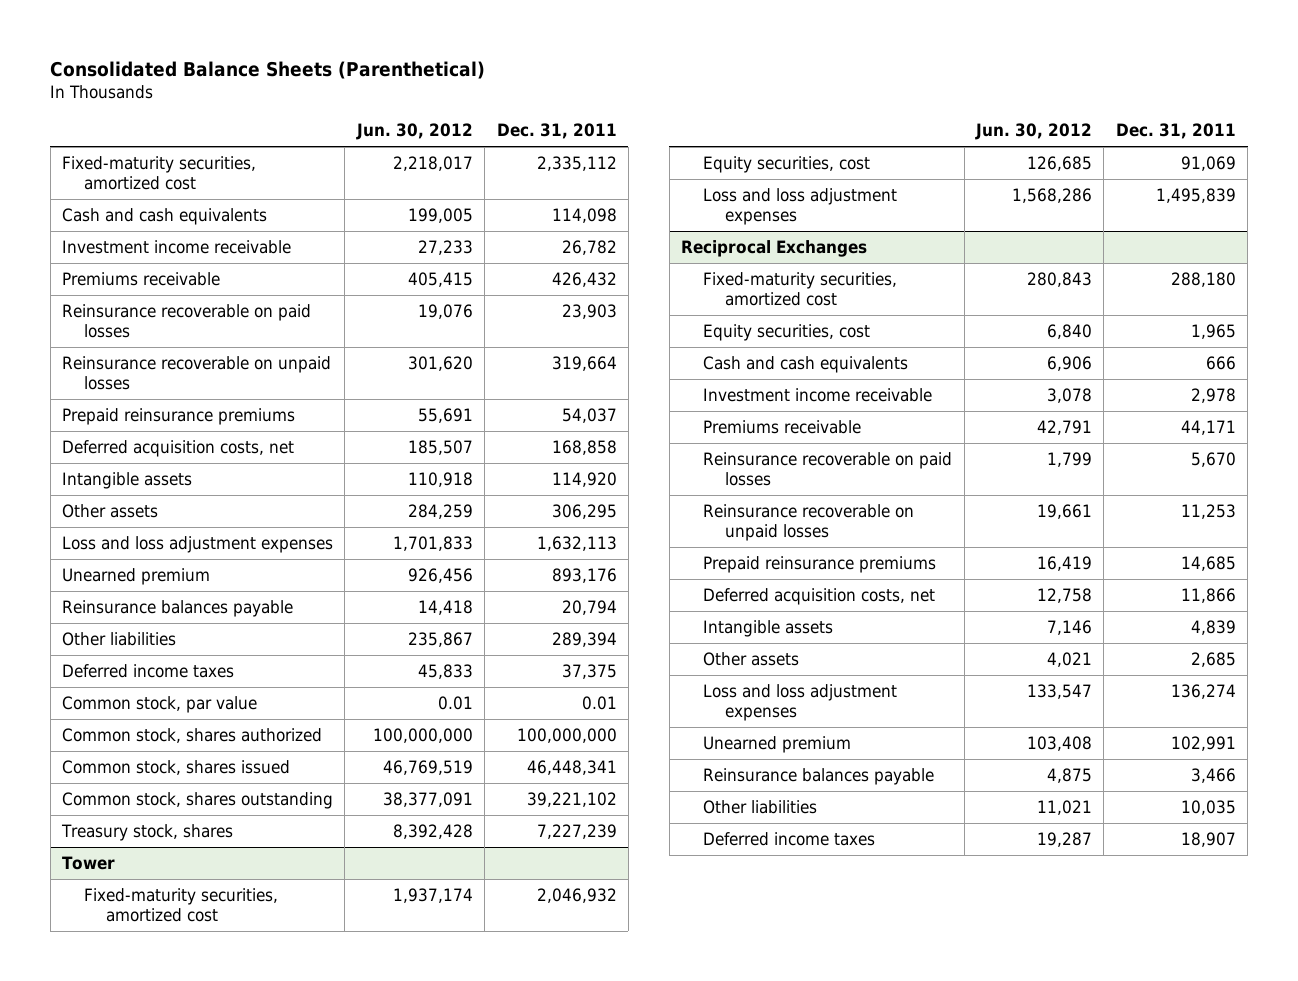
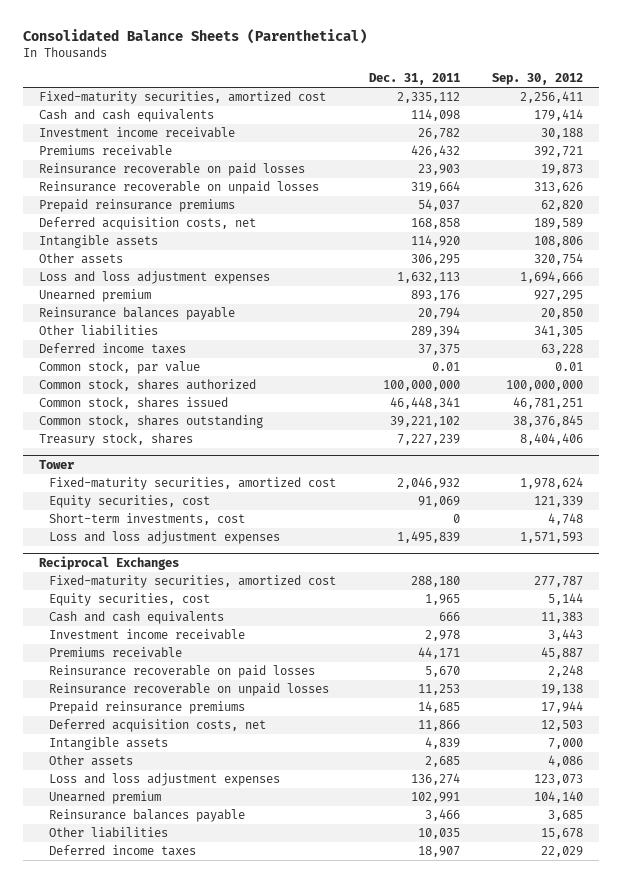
- | Jun. 30, 2012 | Dec. 31, 2011
+ | Dec. 31, 2011 | Sep. 30, 2012
@ Tower
+ Short-term investments, cost | 0 | 4,748

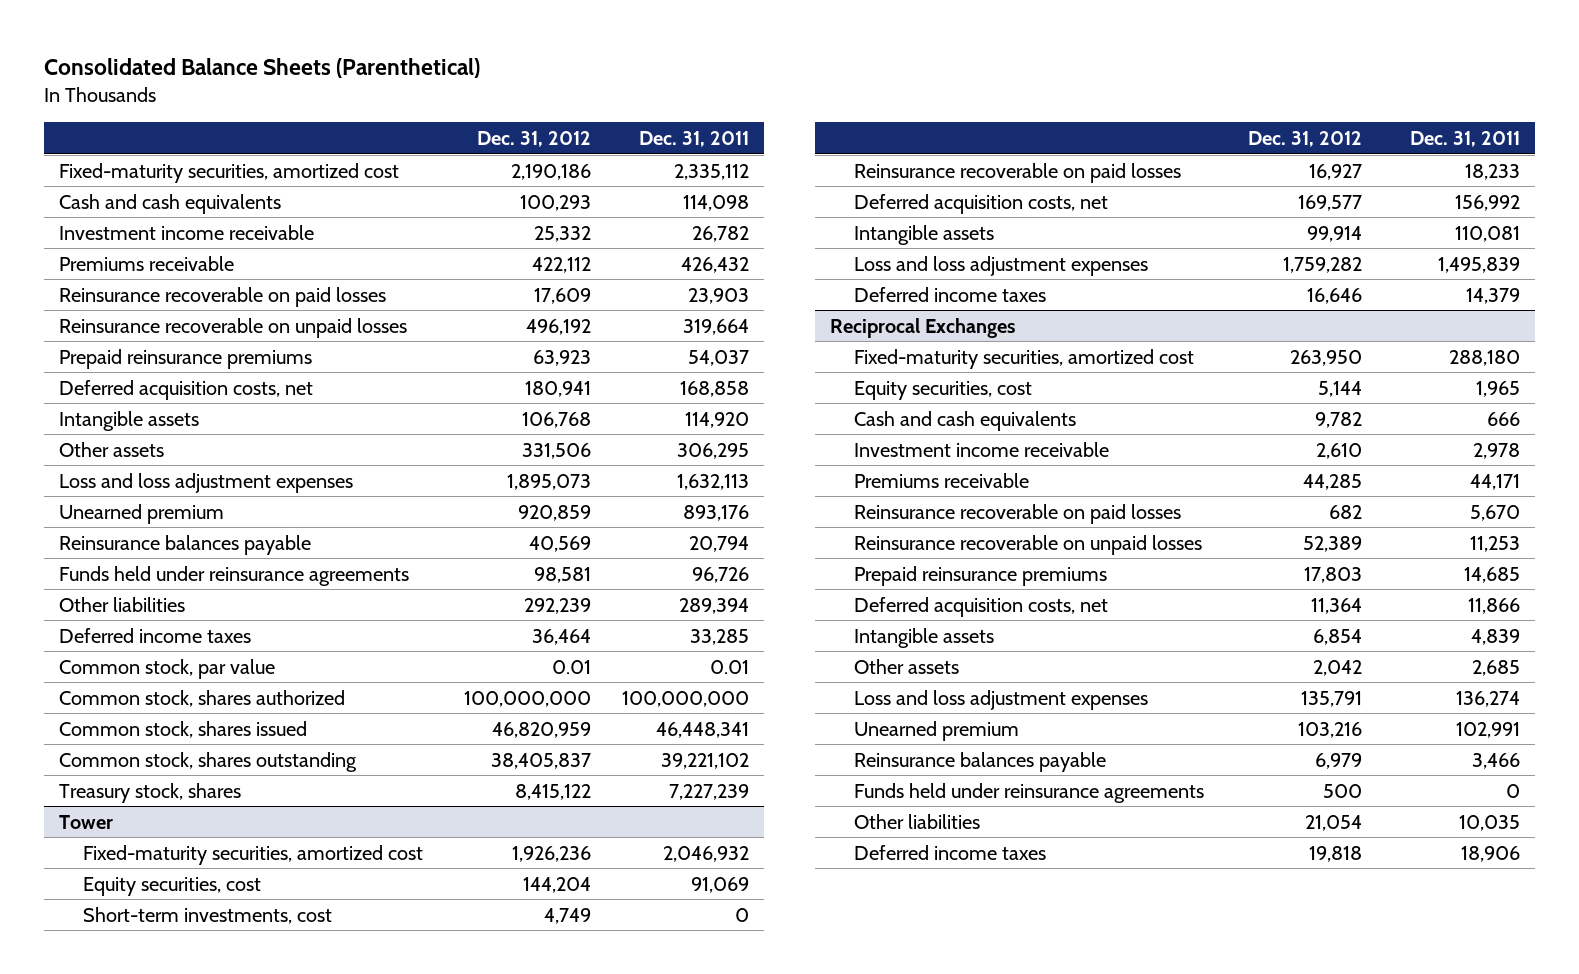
- | Dec. 31, 2011 | Sep. 30, 2012
+ | Dec. 31, 2012 | Dec. 31, 2011
+ Funds held under reinsurance agreements | 98,581 | 96,726
- Deferred income taxes | 37,375 | 63,228
+ Deferred income taxes | 36,464 | 33,285
@ Tower
+ Reinsurance recoverable on paid losses | 16,927 | 18,233
+ Deferred acquisition costs, net | 169,577 | 156,992
+ Intangible assets | 99,914 | 110,081
+ Deferred income taxes | 16,646 | 14,379
@ Reciprocal Exchanges
+ Funds held under reinsurance agreements | 500 | 0
- Deferred income taxes | 18,907 | 22,029
+ Deferred income taxes | 19,818 | 18,906

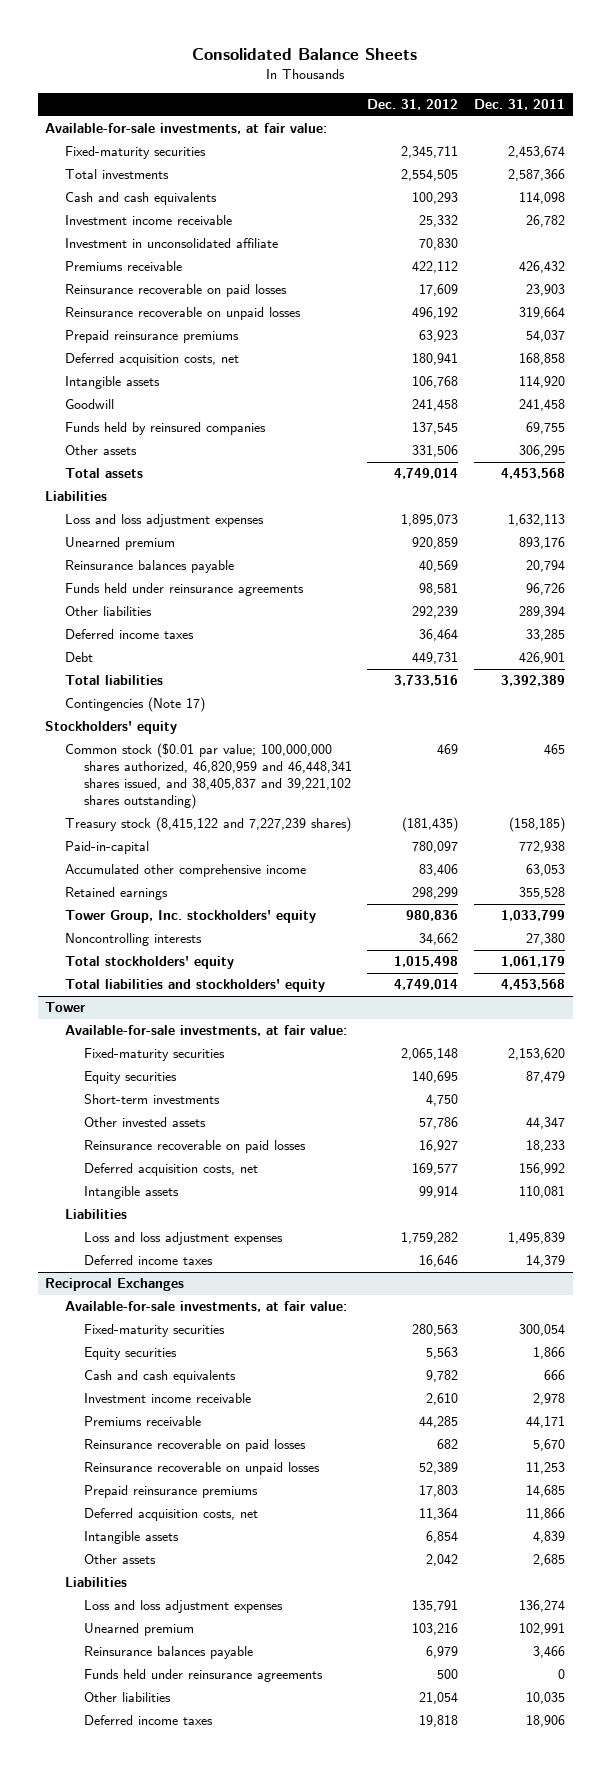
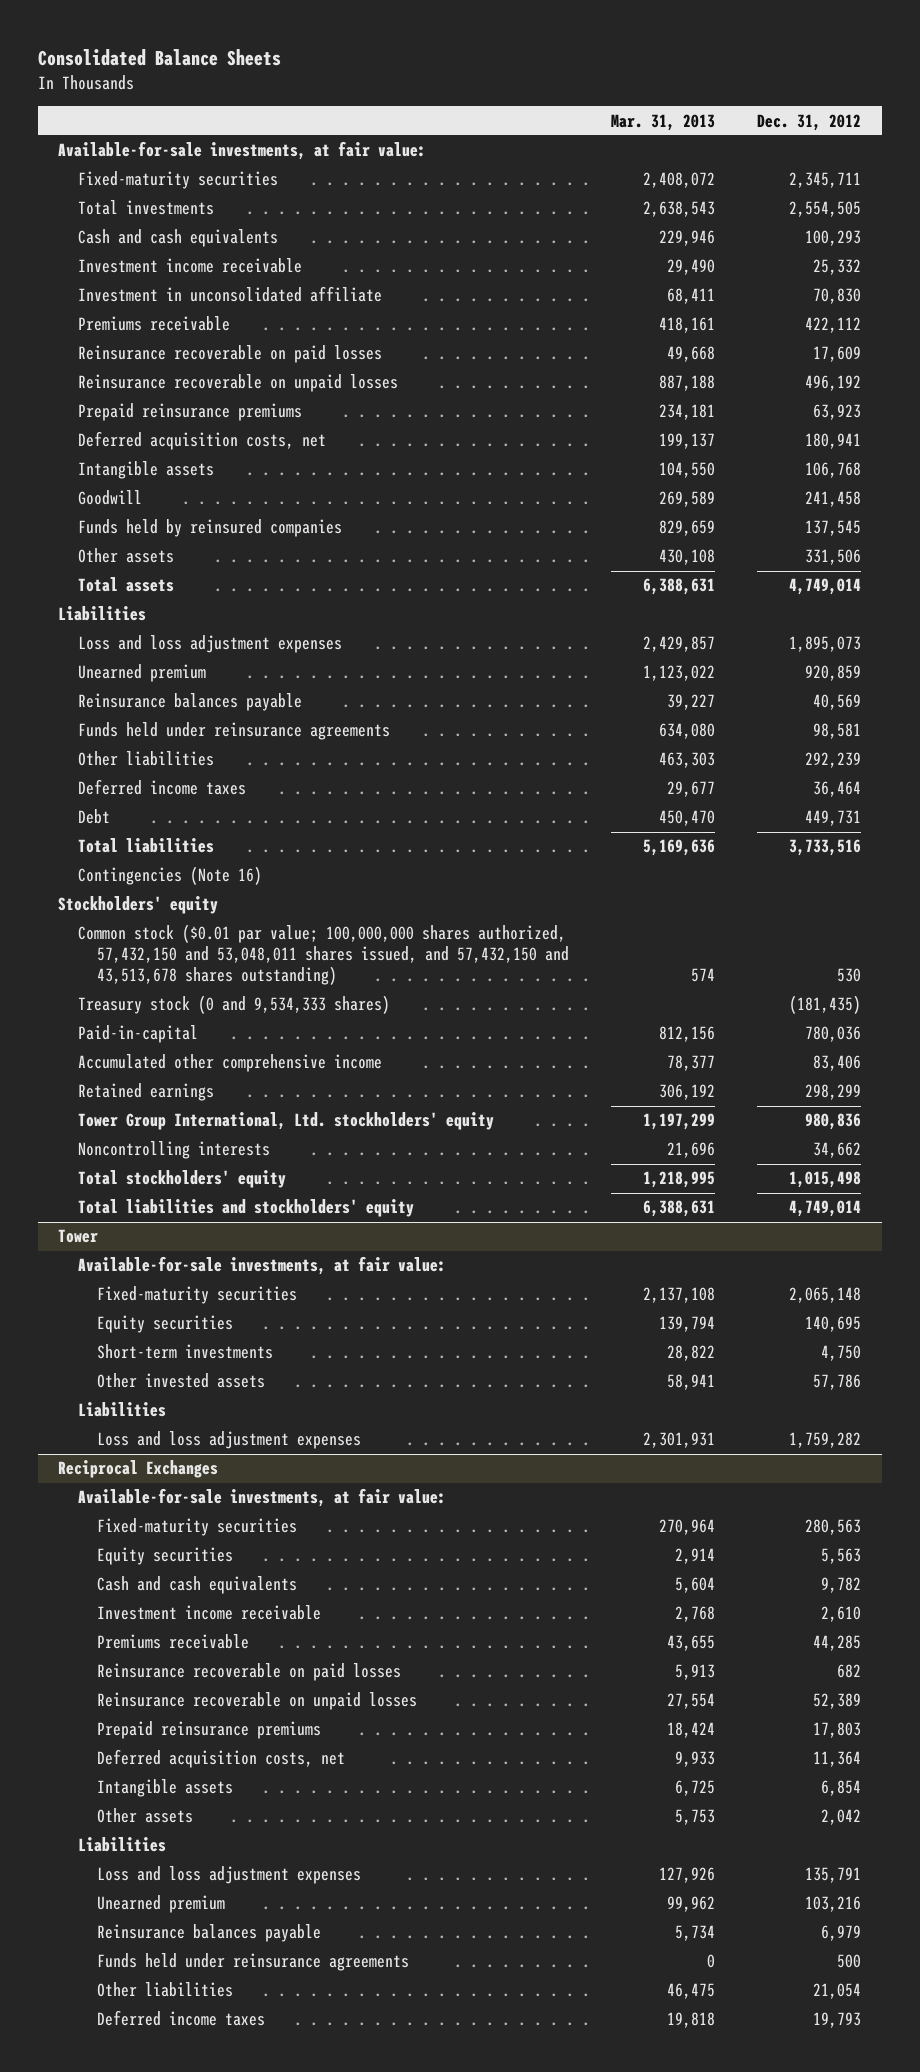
- | Dec. 31, 2012 | Dec. 31, 2011
+ | Mar. 31, 2013 | Dec. 31, 2012
- Contingencies (Note 17)
+ Contingencies (Note 16)
- Common stock ($0.01 par value; 100,000,000 shares authorized, 46,820,959 and 46,448,341 shares issued, and 38,405,837 and 39,221,102 shares outstanding) | 469 | 465
- Treasury stock (8,415,122 and 7,227,239 shares) | (181,435) | (158,185)
- Paid-in-capital | 780,097 | 772,938
+ Common stock ($0.01 par value; 100,000,000 shares authorized, 57,432,150 and 53,048,011 shares issued, and 57,432,150 and 43,513,678 shares outstanding) | 574 | 530
+ Treasury stock (0 and 9,534,333 shares) | | (181,435)
+ Paid-in-capital | 812,156 | 780,036
- Tower Group, Inc. stockholders' equity | 980,836 | 1,033,799
+ Tower Group International, Ltd. stockholders' equity | 1,197,299 | 980,836
@ Tower
- Reinsurance recoverable on paid losses | 16,927 | 18,233
- Deferred acquisition costs, net | 169,577 | 156,992
- Intangible assets | 99,914 | 110,081
- Deferred income taxes | 16,646 | 14,379
@ Reciprocal Exchanges
- Deferred income taxes | 19,818 | 18,906
+ Deferred income taxes | 19,818 | 19,793

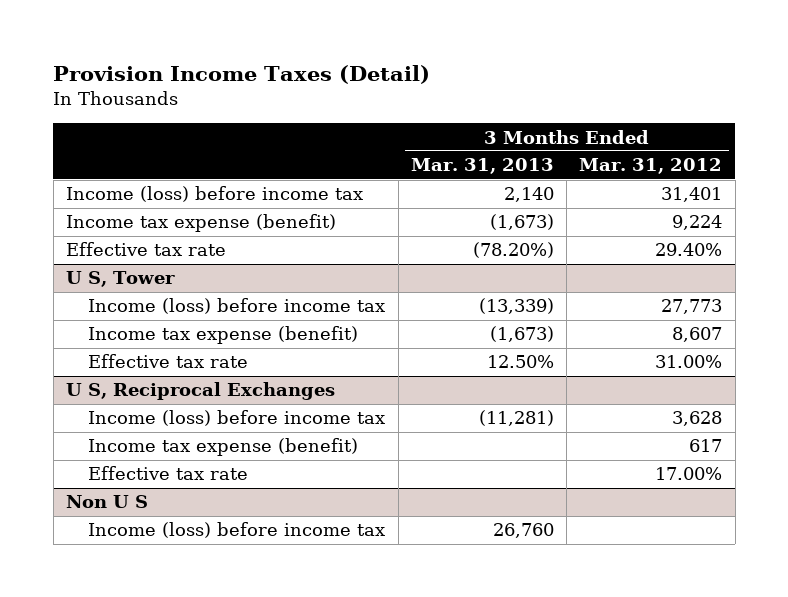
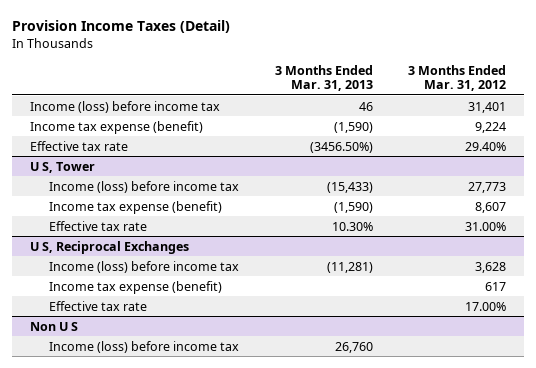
- Income (loss) before income tax | 2,140 | 31,401
- Income tax expense (benefit) | (1,673) | 9,224
- Effective tax rate | (78.20%) | 29.40%
+ Income (loss) before income tax | 46 | 31,401
+ Income tax expense (benefit) | (1,590) | 9,224
+ Effective tax rate | (3456.50%) | 29.40%
@ U S, Tower
- Income (loss) before income tax | (13,339) | 27,773
- Income tax expense (benefit) | (1,673) | 8,607
- Effective tax rate | 12.50% | 31.00%
+ Income (loss) before income tax | (15,433) | 27,773
+ Income tax expense (benefit) | (1,590) | 8,607
+ Effective tax rate | 10.30% | 31.00%

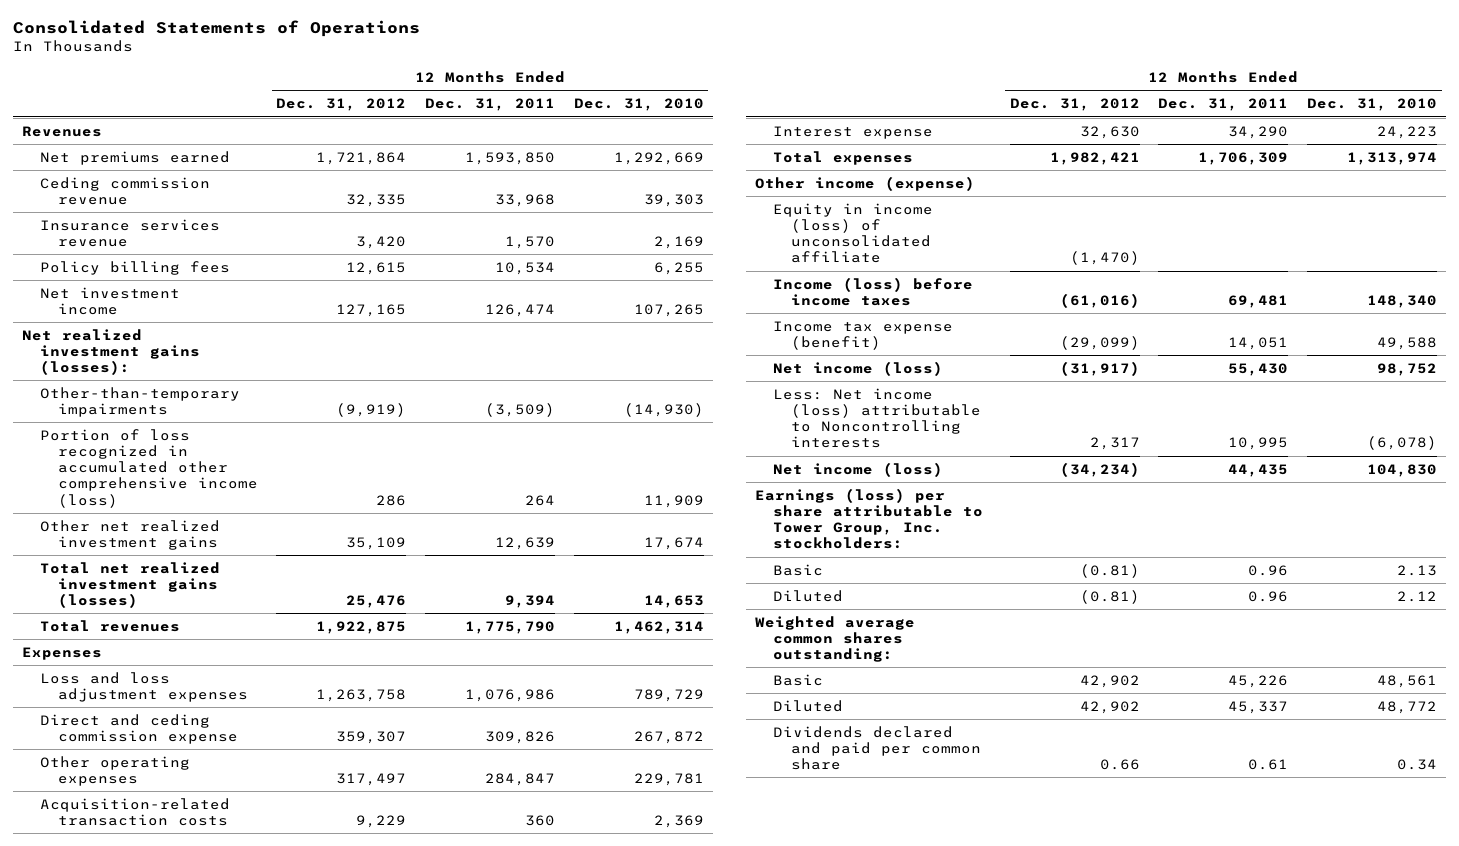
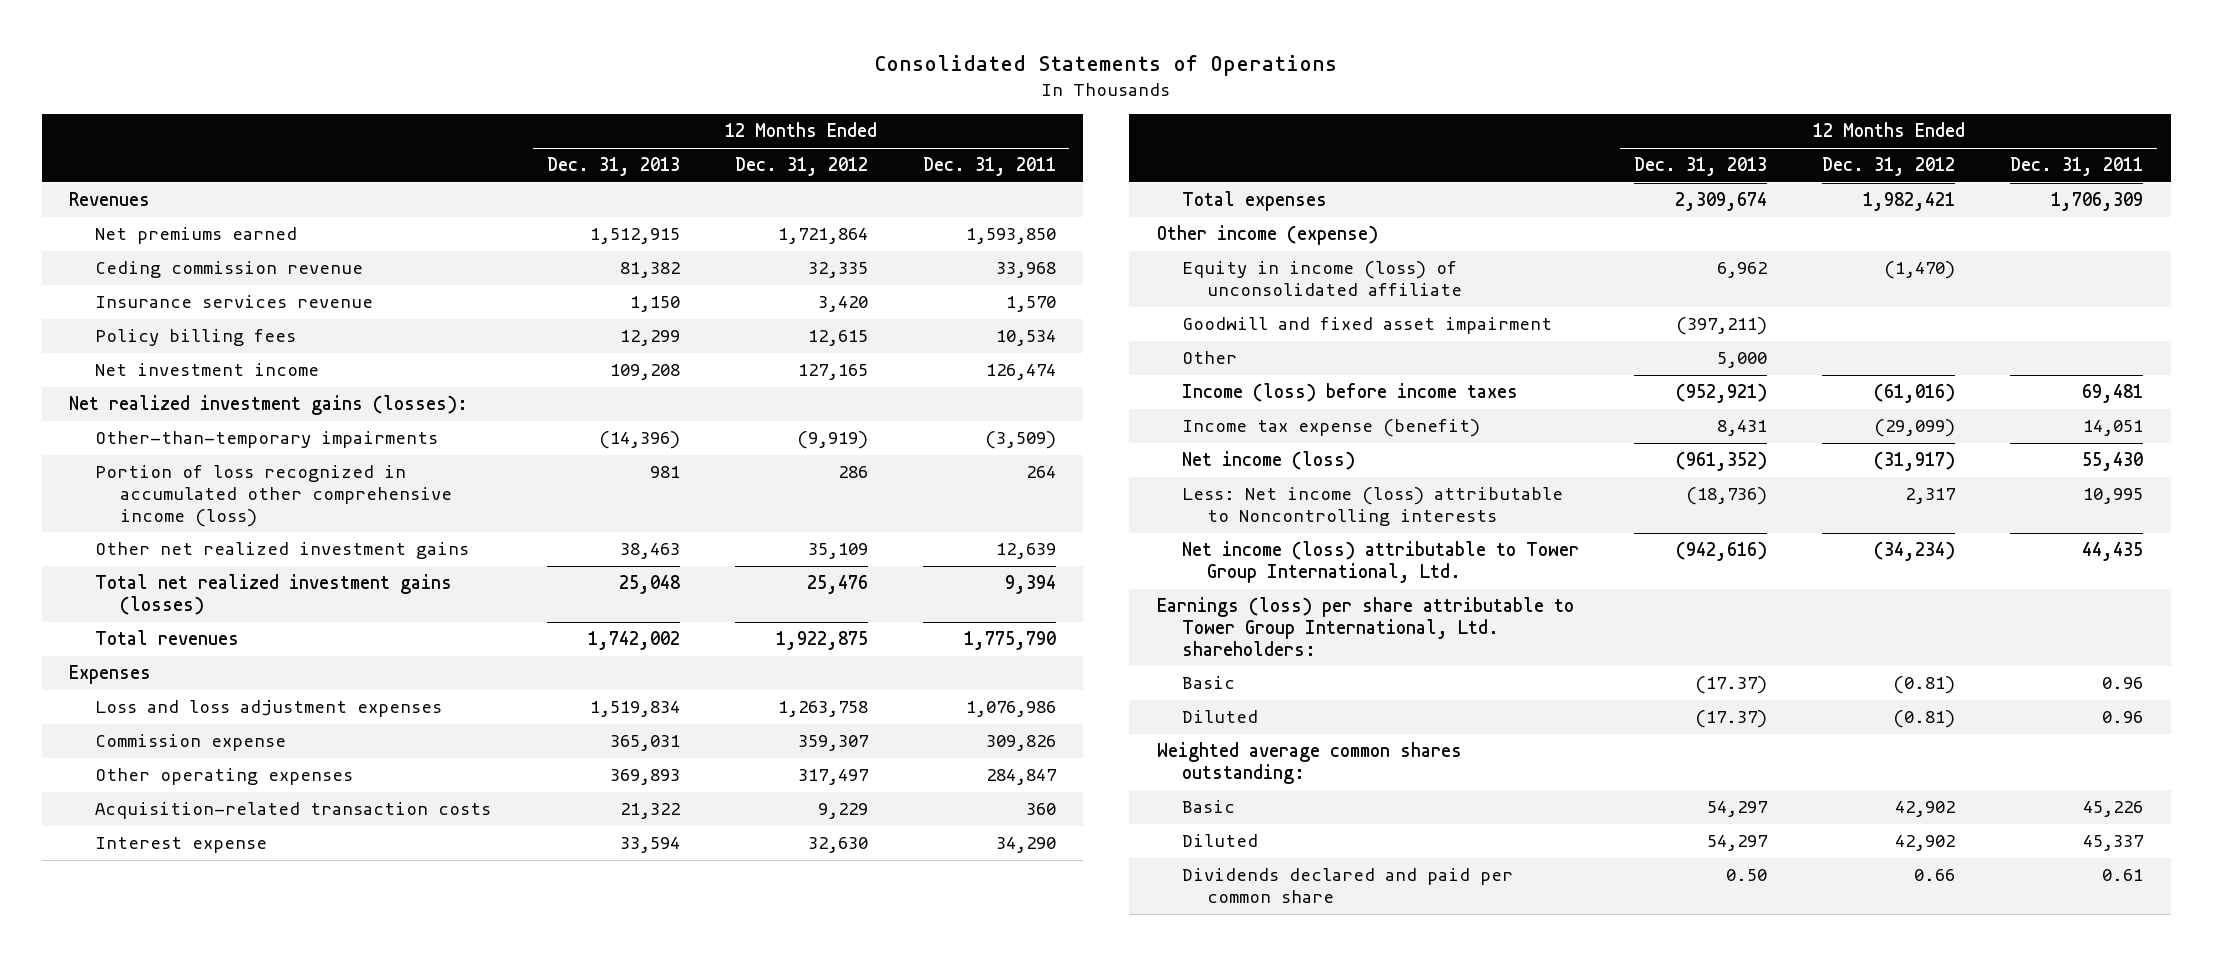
- | 12 Months Ended Dec. 31, 2012 | 12 Months Ended Dec. 31, 2011 | 12 Months Ended Dec. 31, 2010
+ | 12 Months Ended Dec. 31, 2013 | 12 Months Ended Dec. 31, 2012 | 12 Months Ended Dec. 31, 2011
- Direct and ceding commission expense | 359,307 | 309,826 | 267,872
+ Commission expense | 365,031 | 359,307 | 309,826
+ Goodwill and fixed asset impairment | (397,211) | |
+ Other | 5,000 | |
- Net income (loss) | (34,234) | 44,435 | 104,830
- Earnings (loss) per share attributable to Tower Group, Inc. stockholders:
+ Net income (loss) attributable to Tower Group International, Ltd. | (942,616) | (34,234) | 44,435
+ Earnings (loss) per share attributable to Tower Group International, Ltd. shareholders:

